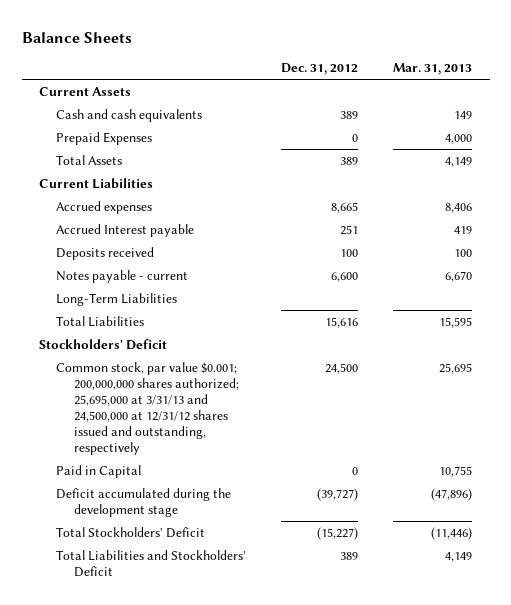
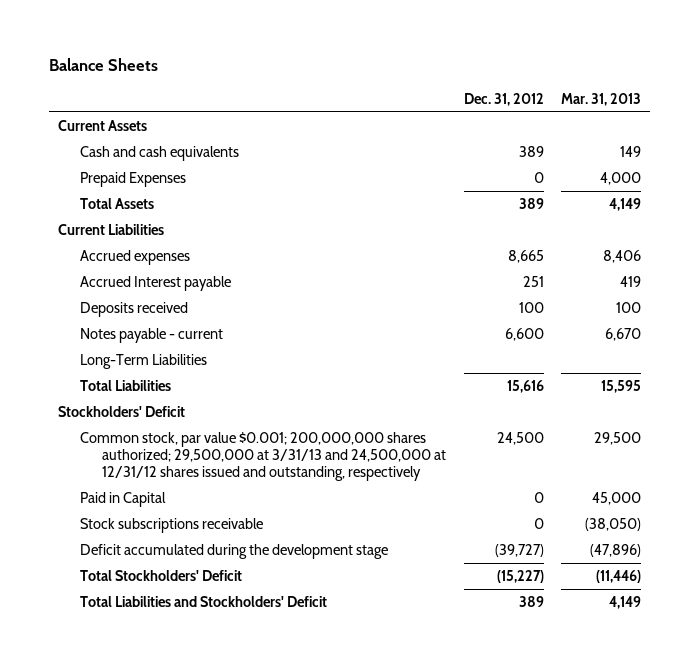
- Common stock, par value $0.001; 200,000,000 shares authorized; 25,695,000 at 3/31/13 and 24,500,000 at 12/31/12 shares issued and outstanding, respectively | 24,500 | 25,695
- Paid in Capital | 0 | 10,755
+ Common stock, par value $0.001; 200,000,000 shares authorized; 29,500,000 at 3/31/13 and 24,500,000 at 12/31/12 shares issued and outstanding, respectively | 24,500 | 29,500
+ Paid in Capital | 0 | 45,000
+ Stock subscriptions receivable | 0 | (38,050)

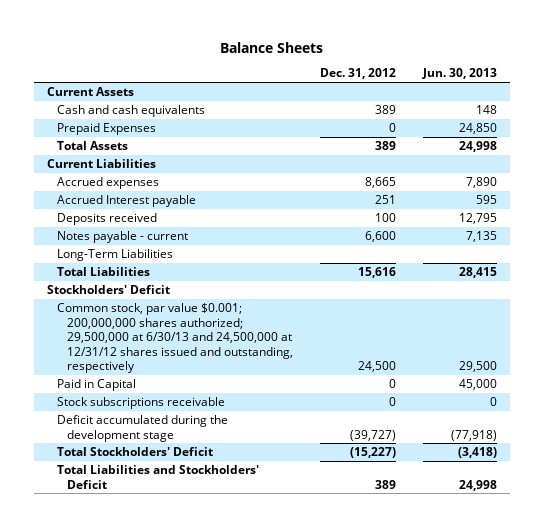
- | Dec. 31, 2012 | Mar. 31, 2013
+ | Dec. 31, 2012 | Jun. 30, 2013
- Common stock, par value $0.001; 200,000,000 shares authorized; 29,500,000 at 3/31/13 and 24,500,000 at 12/31/12 shares issued and outstanding, respectively | 24,500 | 29,500
+ Common stock, par value $0.001; 200,000,000 shares authorized; 29,500,000 at 6/30/13 and 24,500,000 at 12/31/12 shares issued and outstanding, respectively | 24,500 | 29,500

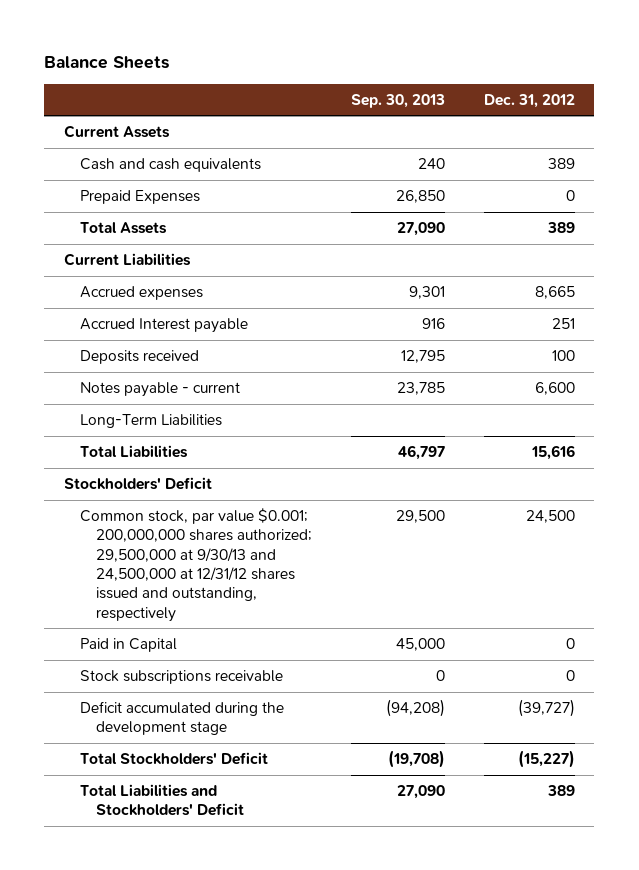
- | Dec. 31, 2012 | Jun. 30, 2013
+ | Sep. 30, 2013 | Dec. 31, 2012
- Common stock, par value $0.001; 200,000,000 shares authorized; 29,500,000 at 6/30/13 and 24,500,000 at 12/31/12 shares issued and outstanding, respectively | 24,500 | 29,500
+ Common stock, par value $0.001; 200,000,000 shares authorized; 29,500,000 at 9/30/13 and 24,500,000 at 12/31/12 shares issued and outstanding, respectively | 29,500 | 24,500

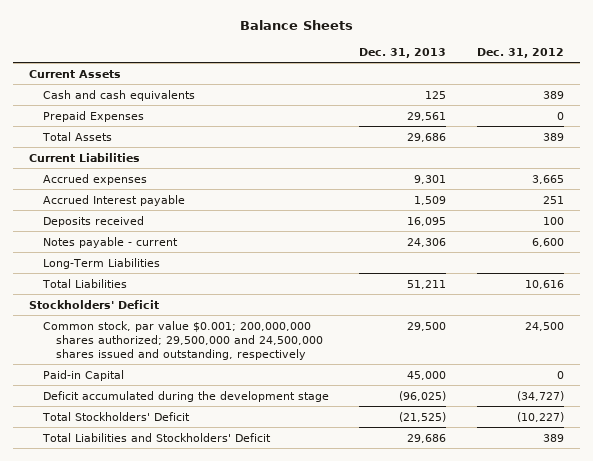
- | Sep. 30, 2013 | Dec. 31, 2012
+ | Dec. 31, 2013 | Dec. 31, 2012
- Accrued expenses | 9,301 | 8,665
+ Accrued expenses | 9,301 | 3,665
- Total Liabilities | 46,797 | 15,616
+ Total Liabilities | 51,211 | 10,616
- Common stock, par value $0.001; 200,000,000 shares authorized; 29,500,000 at 9/30/13 and 24,500,000 at 12/31/12 shares issued and outstanding, respectively | 29,500 | 24,500
- Paid in Capital | 45,000 | 0
- Stock subscriptions receivable | 0 | 0
- Deficit accumulated during the development stage | (94,208) | (39,727)
- Total Stockholders' Deficit | (19,708) | (15,227)
+ Common stock, par value $0.001; 200,000,000 shares authorized; 29,500,000 and 24,500,000 shares issued and outstanding, respectively | 29,500 | 24,500
+ Paid-in Capital | 45,000 | 0
+ Deficit accumulated during the development stage | (96,025) | (34,727)
+ Total Stockholders' Deficit | (21,525) | (10,227)

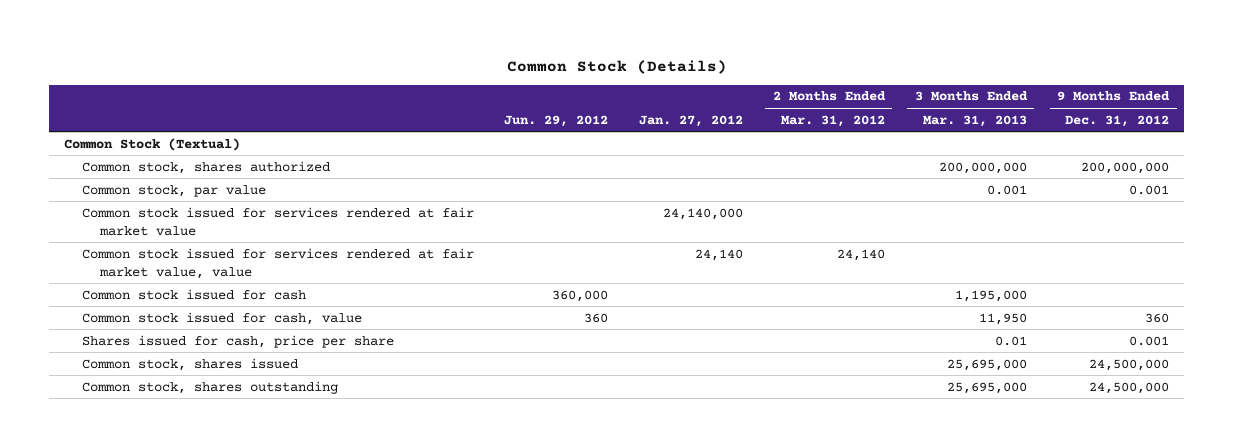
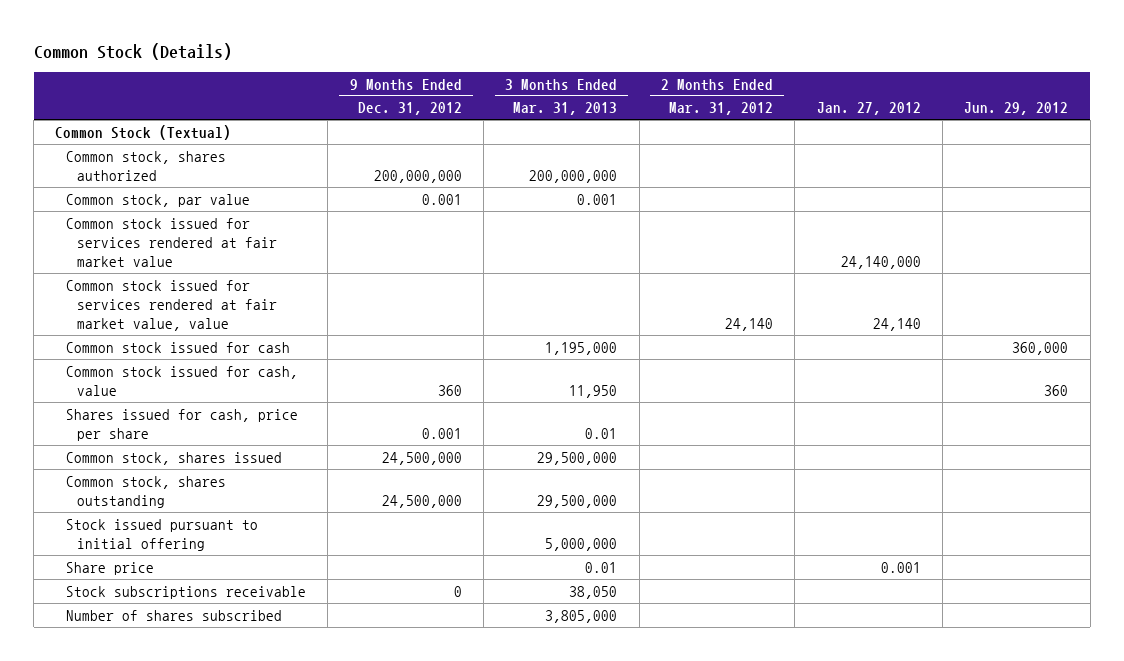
- | Jun. 29, 2012 | Jan. 27, 2012 | 2 Months Ended Mar. 31, 2012 | 3 Months Ended Mar. 31, 2013 | 9 Months Ended Dec. 31, 2012
+ | 9 Months Ended Dec. 31, 2012 | 3 Months Ended Mar. 31, 2013 | 2 Months Ended Mar. 31, 2012 | Jan. 27, 2012 | Jun. 29, 2012
- Common stock, shares issued | | | | 25,695,000 | 24,500,000
- Common stock, shares outstanding | | | | 25,695,000 | 24,500,000
+ Common stock, shares issued | 24,500,000 | 29,500,000 | | |
+ Common stock, shares outstanding | 24,500,000 | 29,500,000 | | |
+ Stock issued pursuant to initial offering | | 5,000,000 | | |
+ Share price | | 0.01 | | 0.001 |
+ Stock subscriptions receivable | 0 | 38,050 | | |
+ Number of shares subscribed | | 3,805,000 | | |

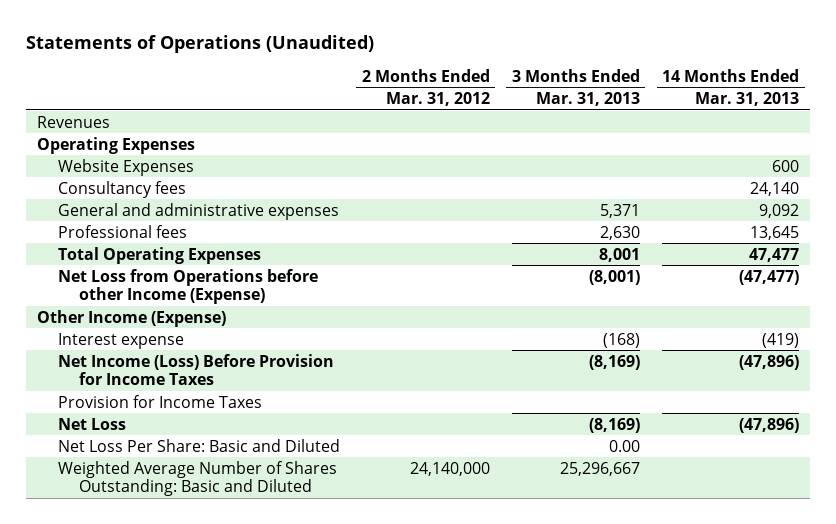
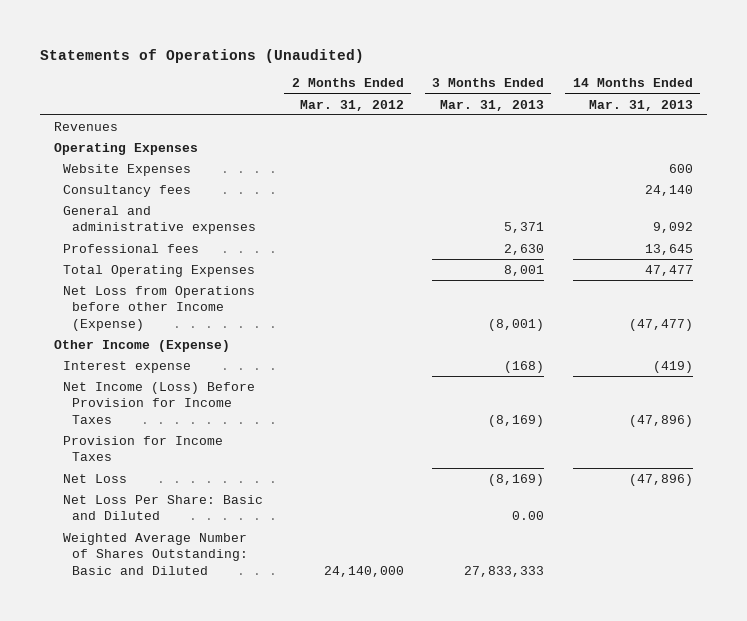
- Weighted Average Number of Shares Outstanding: Basic and Diluted | 24,140,000 | 25,296,667 |
+ Weighted Average Number of Shares Outstanding: Basic and Diluted | 24,140,000 | 27,833,333 |

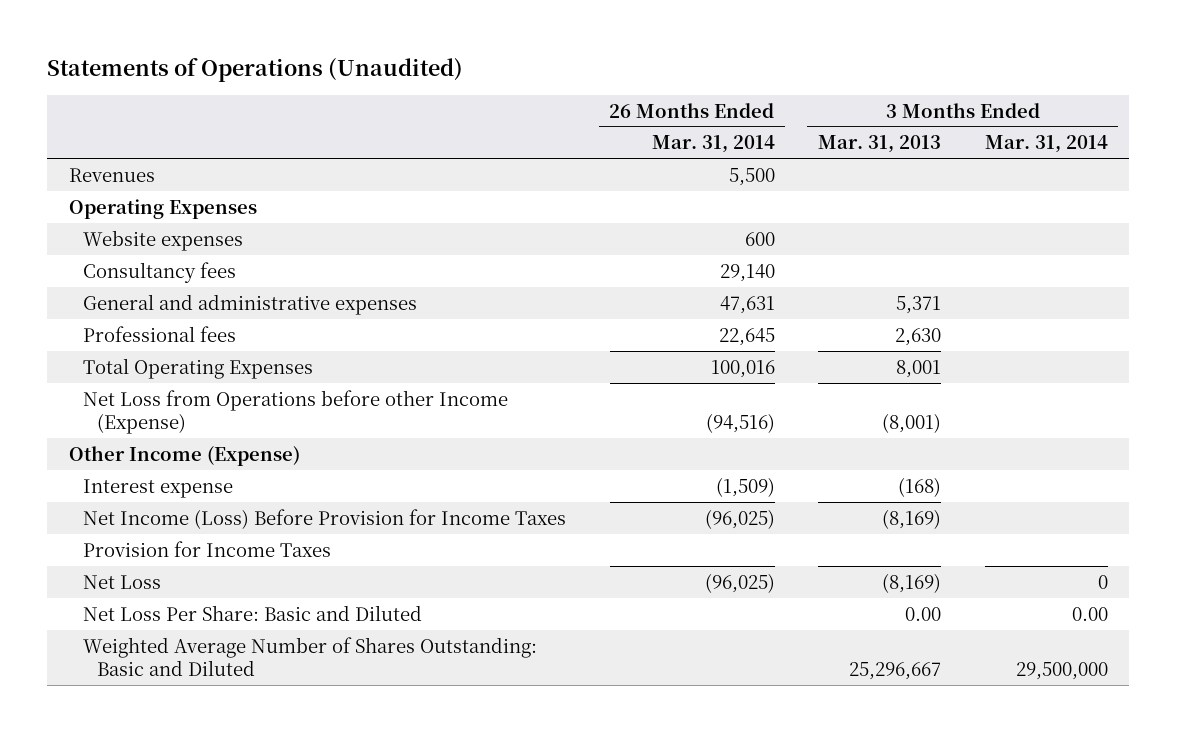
- | 2 Months Ended Mar. 31, 2012 | 3 Months Ended Mar. 31, 2013 | 14 Months Ended Mar. 31, 2013
+ | 26 Months Ended Mar. 31, 2014 | 3 Months Ended Mar. 31, 2013 | 3 Months Ended Mar. 31, 2014
- Website Expenses | | | 600
+ Website expenses | 600 | |
- Weighted Average Number of Shares Outstanding: Basic and Diluted | 24,140,000 | 27,833,333 |
+ Weighted Average Number of Shares Outstanding: Basic and Diluted | | 25,296,667 | 29,500,000

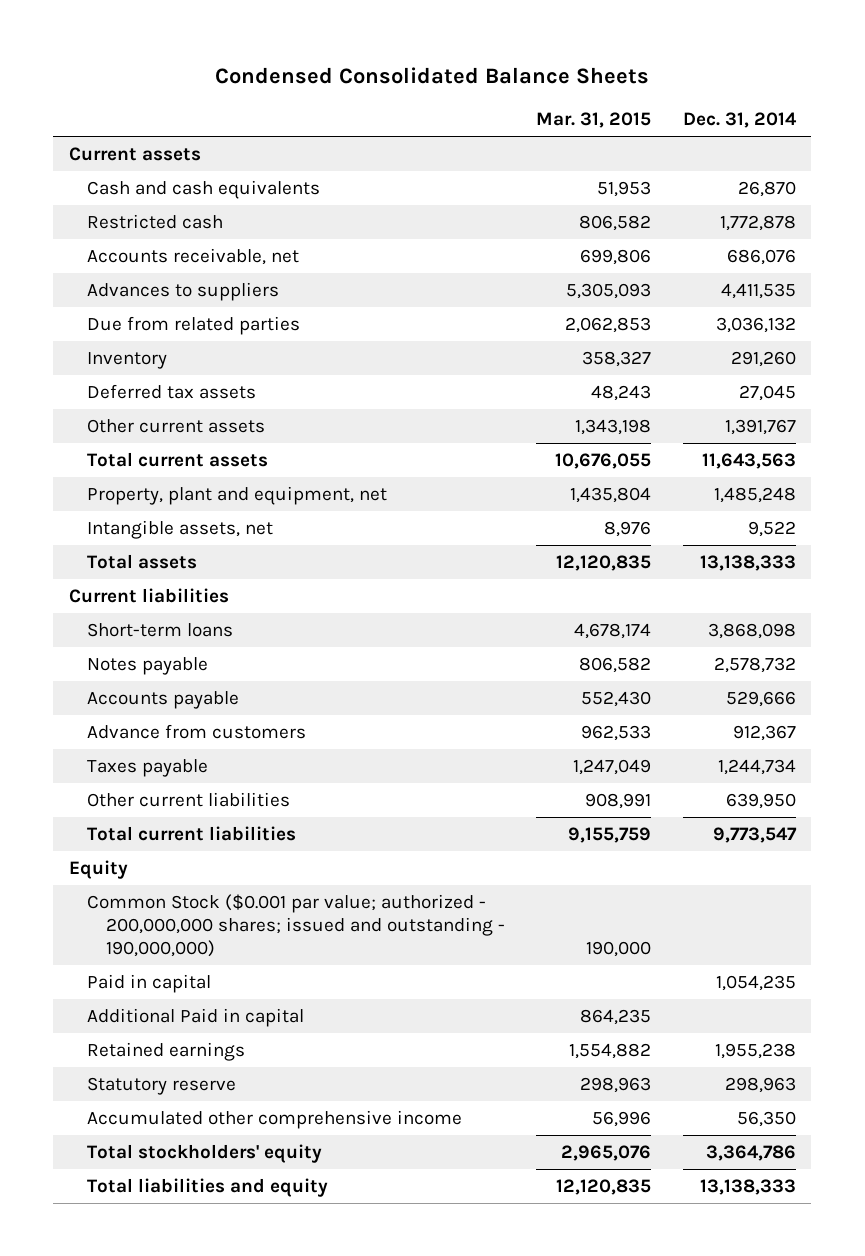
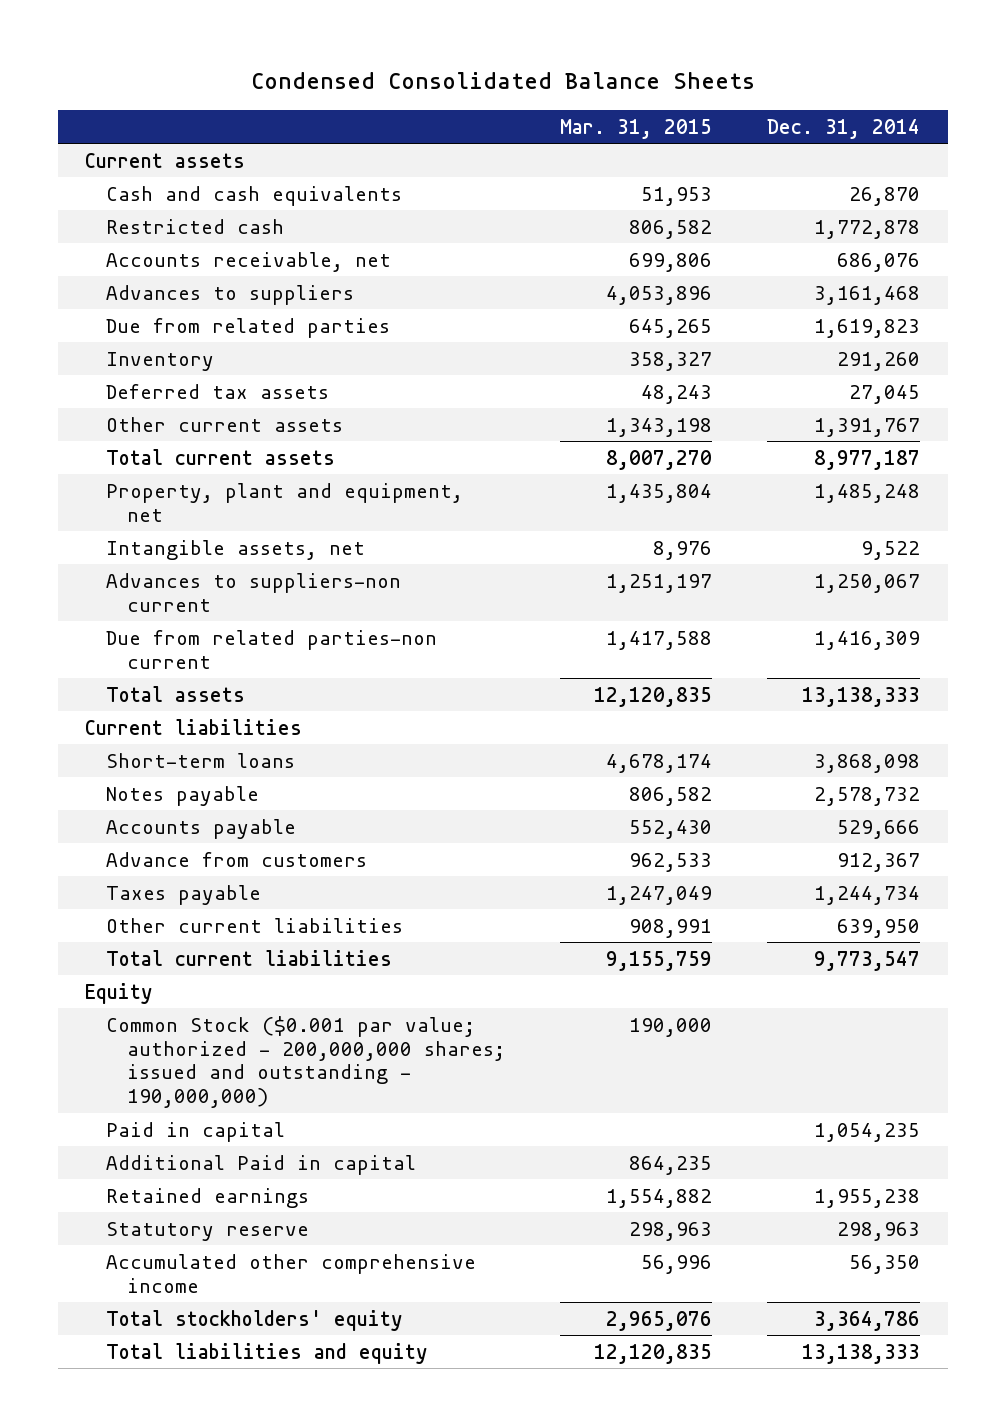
- Advances to suppliers | 5,305,093 | 4,411,535
- Due from related parties | 2,062,853 | 3,036,132
+ Advances to suppliers | 4,053,896 | 3,161,468
+ Due from related parties | 645,265 | 1,619,823
- Total current assets | 10,676,055 | 11,643,563
+ Total current assets | 8,007,270 | 8,977,187
+ Advances to suppliers-non current | 1,251,197 | 1,250,067
+ Due from related parties-non current | 1,417,588 | 1,416,309

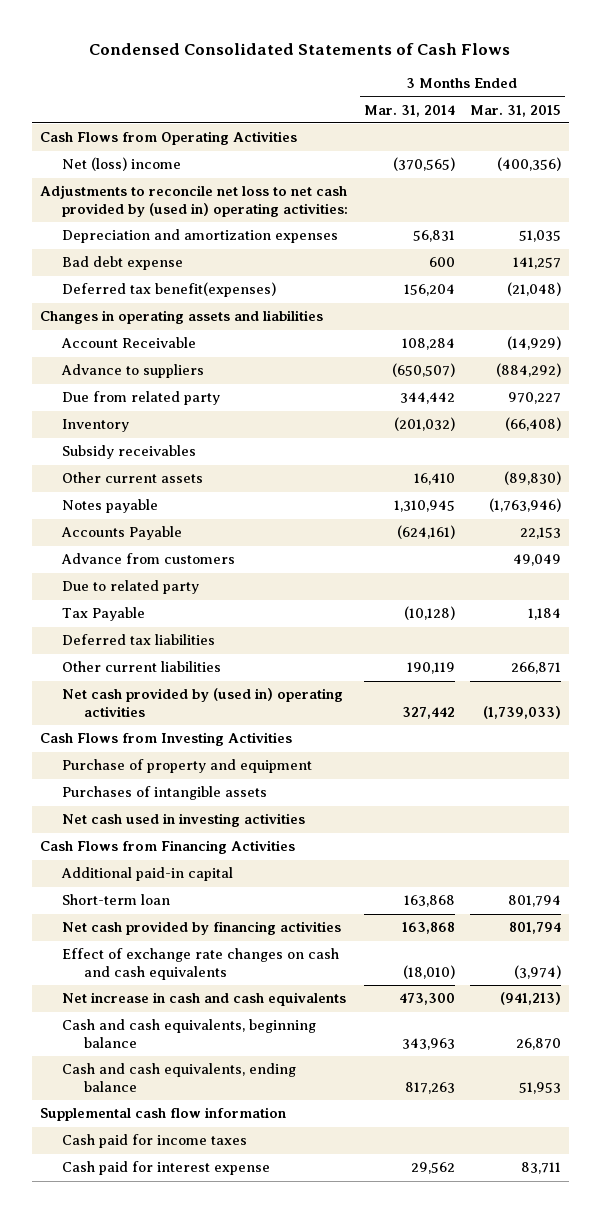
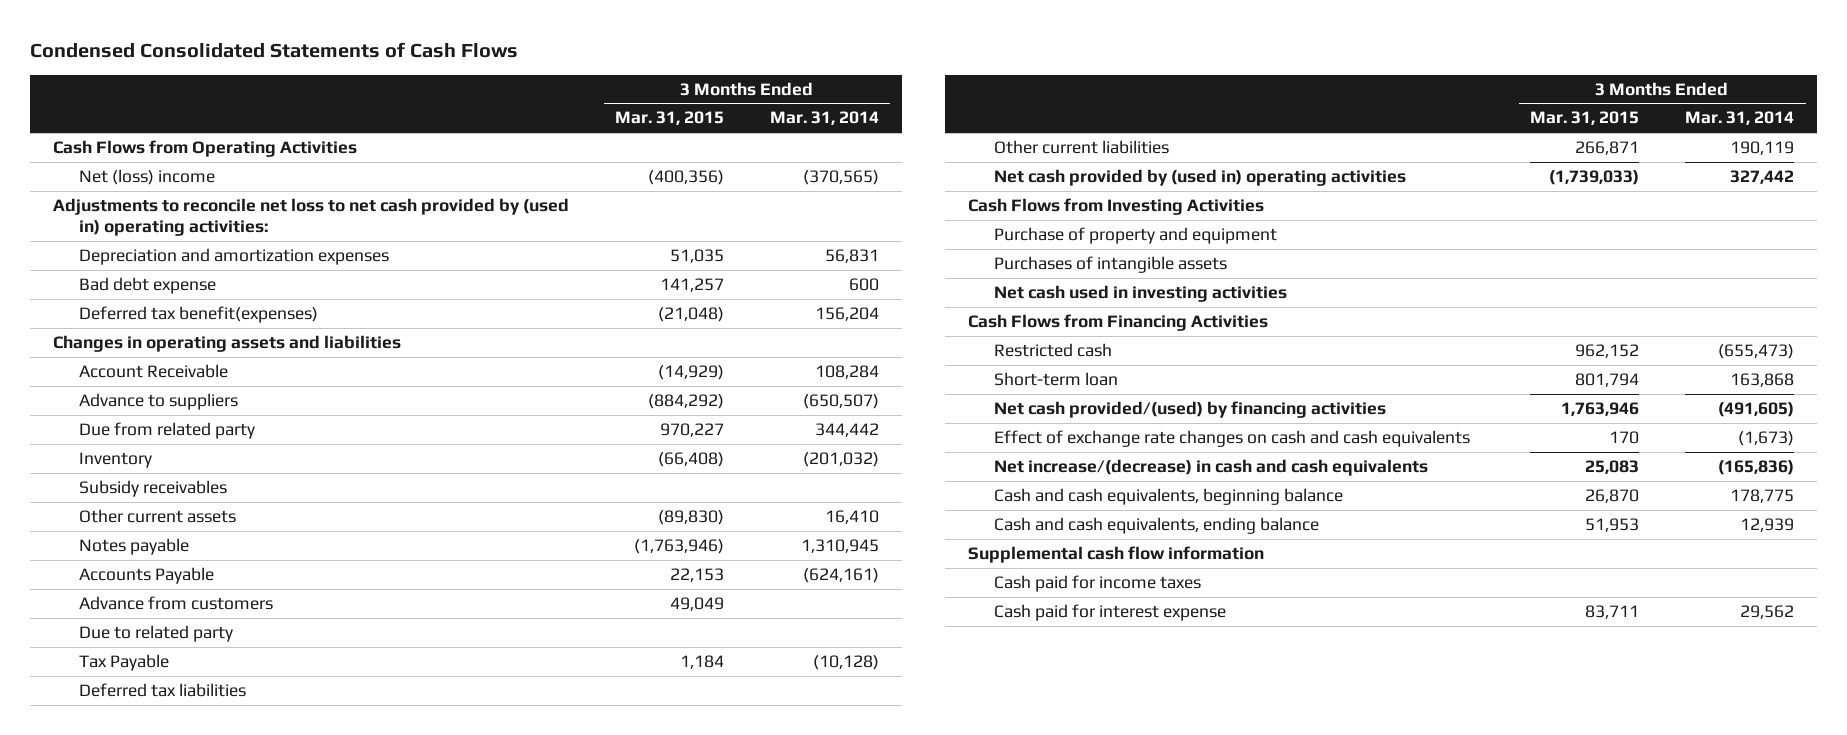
- | 3 Months Ended Mar. 31, 2014 | 3 Months Ended Mar. 31, 2015
+ | 3 Months Ended Mar. 31, 2015 | 3 Months Ended Mar. 31, 2014
- Additional paid-in capital
+ Restricted cash | 962,152 | (655,473)
- Net cash provided by financing activities | 163,868 | 801,794
- Effect of exchange rate changes on cash and cash equivalents | (18,010) | (3,974)
- Net increase in cash and cash equivalents | 473,300 | (941,213)
- Cash and cash equivalents, beginning balance | 343,963 | 26,870
- Cash and cash equivalents, ending balance | 817,263 | 51,953
+ Net cash provided/(used) by financing activities | 1,763,946 | (491,605)
+ Effect of exchange rate changes on cash and cash equivalents | 170 | (1,673)
+ Net increase/(decrease) in cash and cash equivalents | 25,083 | (165,836)
+ Cash and cash equivalents, beginning balance | 26,870 | 178,775
+ Cash and cash equivalents, ending balance | 51,953 | 12,939

